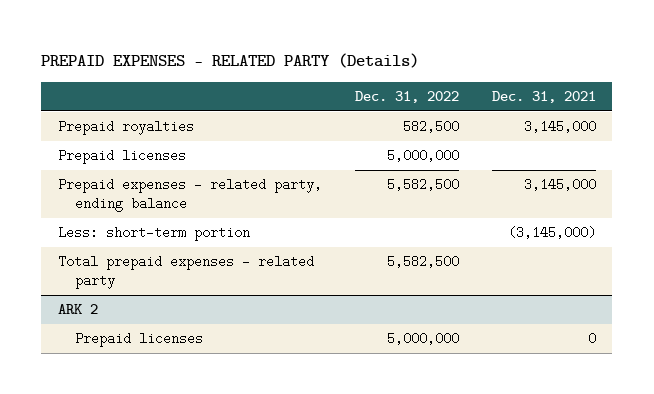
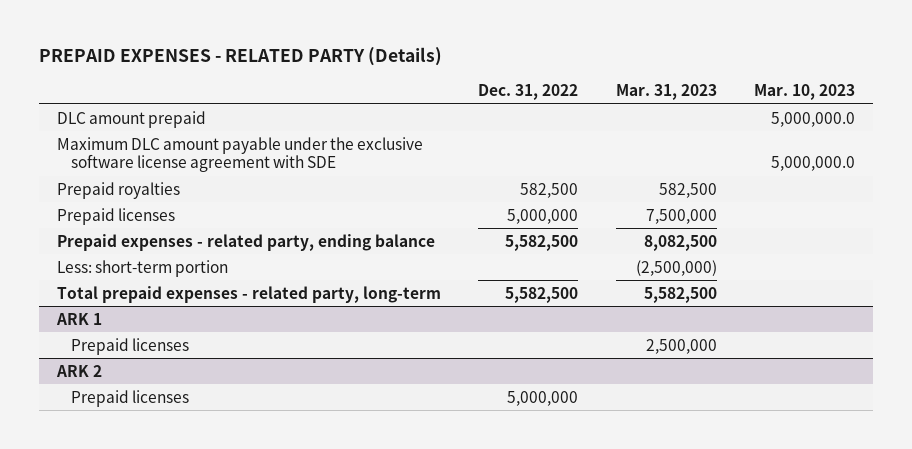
- | Dec. 31, 2022 | Dec. 31, 2021
+ | Dec. 31, 2022 | Mar. 31, 2023 | Mar. 10, 2023
+ DLC amount prepaid | | | 5,000,000.0
+ Maximum DLC amount payable under the exclusive software license agreement with SDE | | | 5,000,000.0
- Total prepaid expenses - related party | 5,582,500 |
+ Total prepaid expenses - related party, long-term | 5,582,500 | 5,582,500 |
+ ARK 1
+ Prepaid licenses | | 2,500,000 |

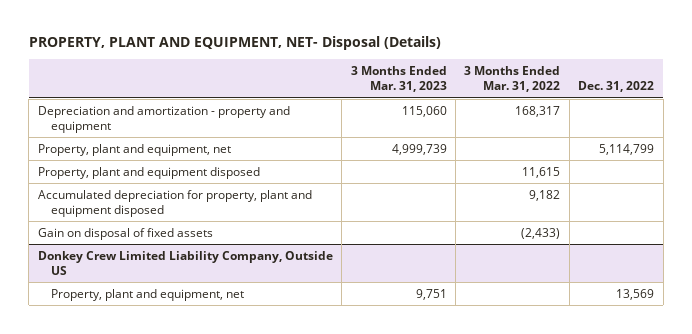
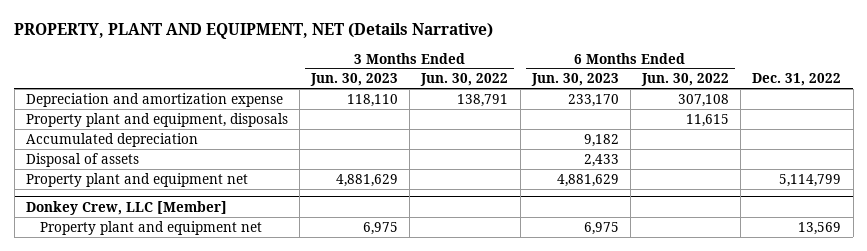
- PROPERTY, PLANT AND EQUIPMENT, NET- Disposal (Details)
+ PROPERTY, PLANT AND EQUIPMENT, NET (Details Narrative)
- | 3 Months Ended Mar. 31, 2023 | 3 Months Ended Mar. 31, 2022 | Dec. 31, 2022
+ | 3 Months Ended Jun. 30, 2023 | 3 Months Ended Jun. 30, 2022 | 6 Months Ended Jun. 30, 2023 | 6 Months Ended Jun. 30, 2022 | Dec. 31, 2022
- Depreciation and amortization - property and equipment | 115,060 | 168,317 |
- Property, plant and equipment, net | 4,999,739 | | 5,114,799
- Property, plant and equipment disposed | | 11,615 |
- Accumulated depreciation for property, plant and equipment disposed | | 9,182 |
- Gain on disposal of fixed assets | | (2,433) |
- Donkey Crew Limited Liability Company, Outside US
- Property, plant and equipment, net | 9,751 | | 13,569
+ Depreciation and amortization expense | 118,110 | 138,791 | 233,170 | 307,108 |
+ Property plant and equipment, disposals | | | | 11,615 |
+ Accumulated depreciation | | | 9,182 | |
+ Disposal of assets | | | 2,433 | |
+ Property plant and equipment net | 4,881,629 | | 4,881,629 | | 5,114,799
+ Donkey Crew, LLC [Member]
+ Property plant and equipment net | 6,975 | | 6,975 | | 13,569

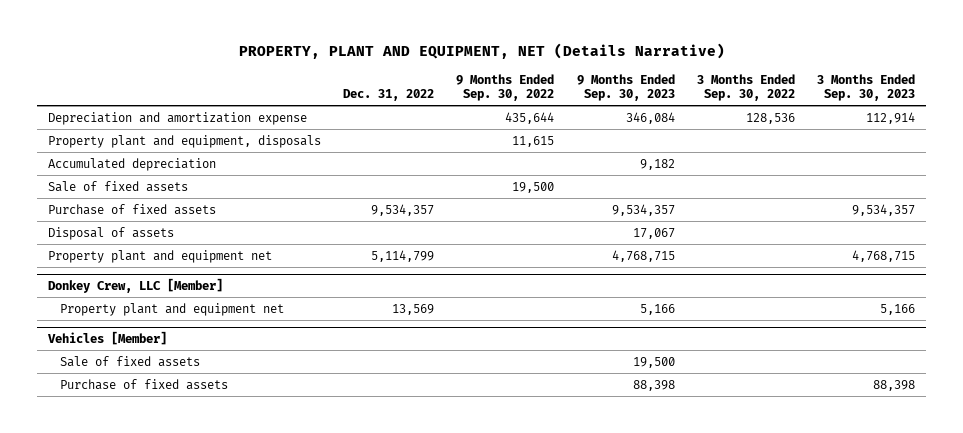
- | 3 Months Ended Jun. 30, 2023 | 3 Months Ended Jun. 30, 2022 | 6 Months Ended Jun. 30, 2023 | 6 Months Ended Jun. 30, 2022 | Dec. 31, 2022
+ | Dec. 31, 2022 | 9 Months Ended Sep. 30, 2022 | 9 Months Ended Sep. 30, 2023 | 3 Months Ended Sep. 30, 2022 | 3 Months Ended Sep. 30, 2023
+ Sale of fixed assets | | 19,500 | | |
+ Purchase of fixed assets | 9,534,357 | | 9,534,357 | | 9,534,357
+ Vehicles [Member]
+ Sale of fixed assets | | | 19,500 | |
+ Purchase of fixed assets | | | 88,398 | | 88,398

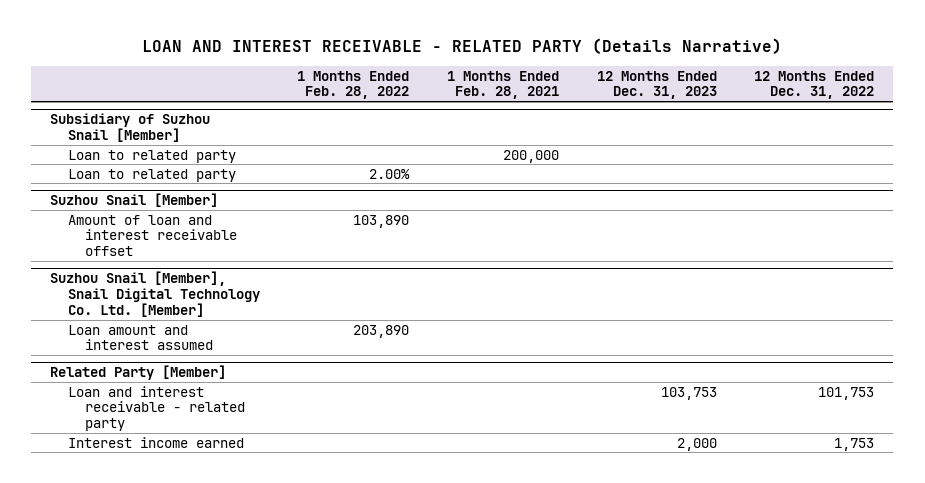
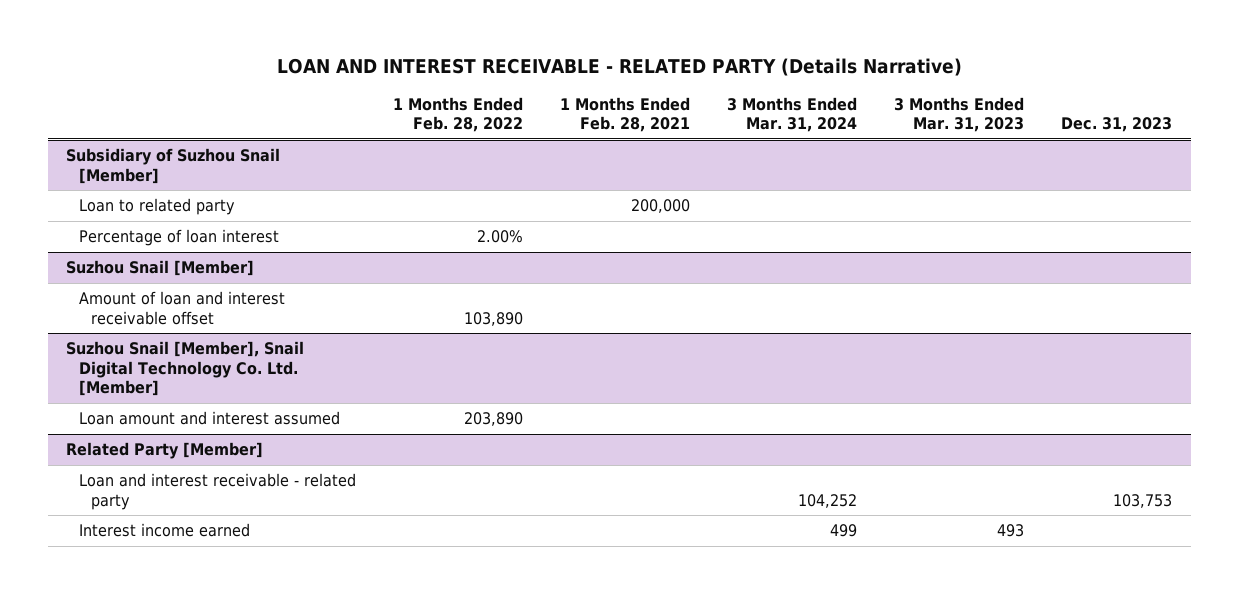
- | 1 Months Ended Feb. 28, 2022 | 1 Months Ended Feb. 28, 2021 | 12 Months Ended Dec. 31, 2023 | 12 Months Ended Dec. 31, 2022
+ | 1 Months Ended Feb. 28, 2022 | 1 Months Ended Feb. 28, 2021 | 3 Months Ended Mar. 31, 2024 | 3 Months Ended Mar. 31, 2023 | Dec. 31, 2023
@ Subsidiary of Suzhou Snail [Member]
- Loan to related party | 2.00% | | |
+ Percentage of loan interest | 2.00% | | | |

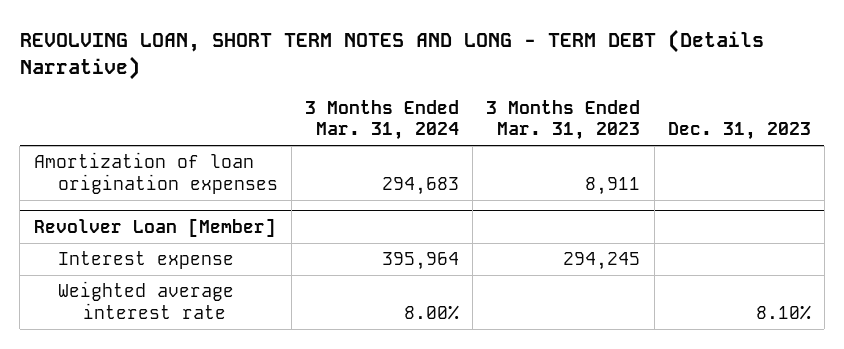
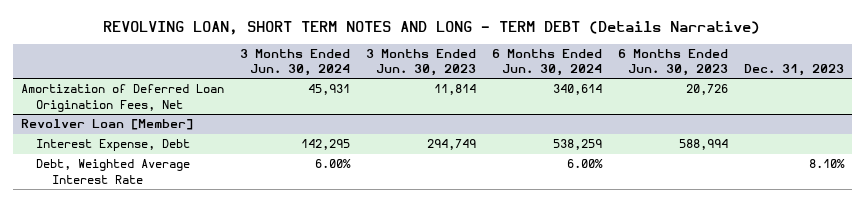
- | 3 Months Ended Mar. 31, 2024 | 3 Months Ended Mar. 31, 2023 | Dec. 31, 2023
+ | 3 Months Ended Jun. 30, 2024 | 3 Months Ended Jun. 30, 2023 | 6 Months Ended Jun. 30, 2024 | 6 Months Ended Jun. 30, 2023 | Dec. 31, 2023
- Amortization of loan origination expenses | 294,683 | 8,911 |
+ Amortization of Deferred Loan Origination Fees, Net | 45,931 | 11,814 | 340,614 | 20,726 |
@ Revolver Loan [Member]
- Interest expense | 395,964 | 294,245 |
- Weighted average interest rate | 8.00% | | 8.10%
+ Interest Expense, Debt | 142,295 | 294,749 | 538,259 | 588,994 |
+ Debt, Weighted Average Interest Rate | 6.00% | | 6.00% | | 8.10%

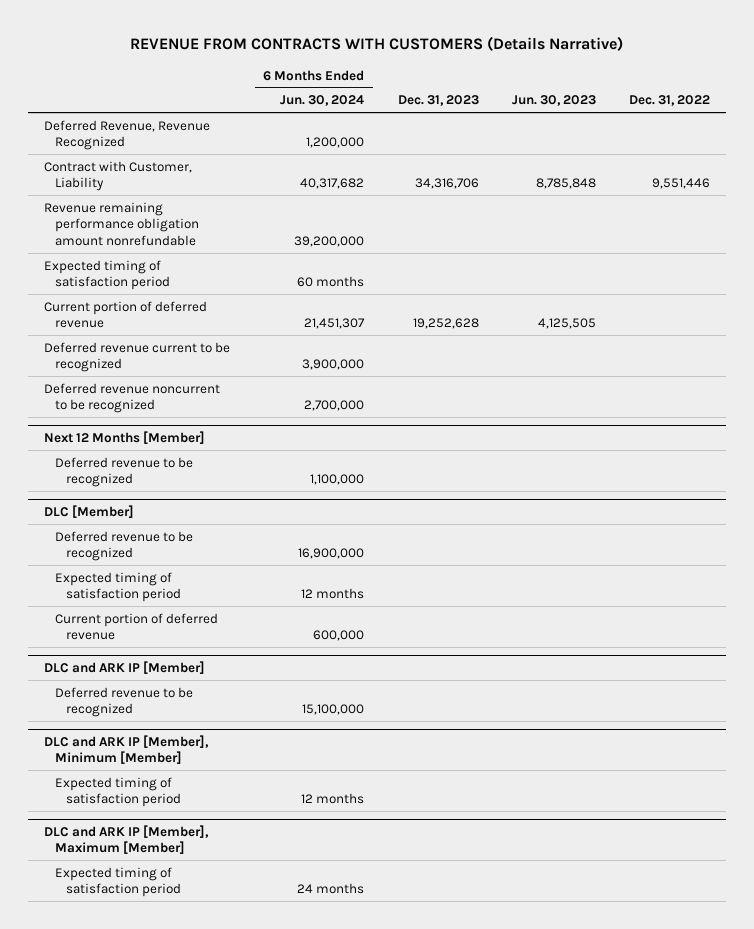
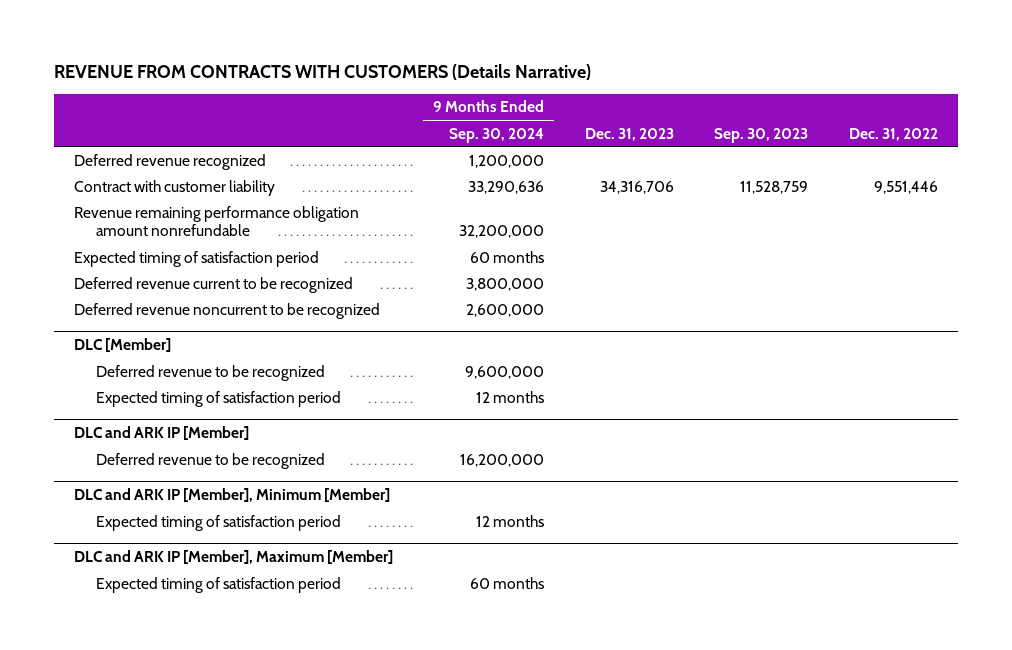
- | 6 Months Ended Jun. 30, 2024 | Dec. 31, 2023 | Jun. 30, 2023 | Dec. 31, 2022
+ | 9 Months Ended Sep. 30, 2024 | Dec. 31, 2023 | Sep. 30, 2023 | Dec. 31, 2022
- Deferred Revenue, Revenue Recognized | 1,200,000 | | |
- Contract with Customer, Liability | 40,317,682 | 34,316,706 | 8,785,848 | 9,551,446
+ Deferred revenue recognized | 1,200,000 | | |
+ Contract with customer liability | 33,290,636 | 34,316,706 | 11,528,759 | 9,551,446
- Current portion of deferred revenue | 21,451,307 | 19,252,628 | 4,125,505 |
- Next 12 Months [Member]
- Deferred revenue to be recognized | 1,100,000 | | |
@ DLC [Member]
- Current portion of deferred revenue | 600,000 | | |

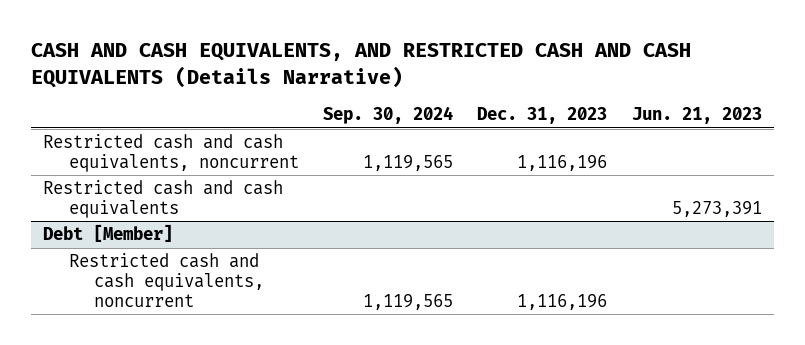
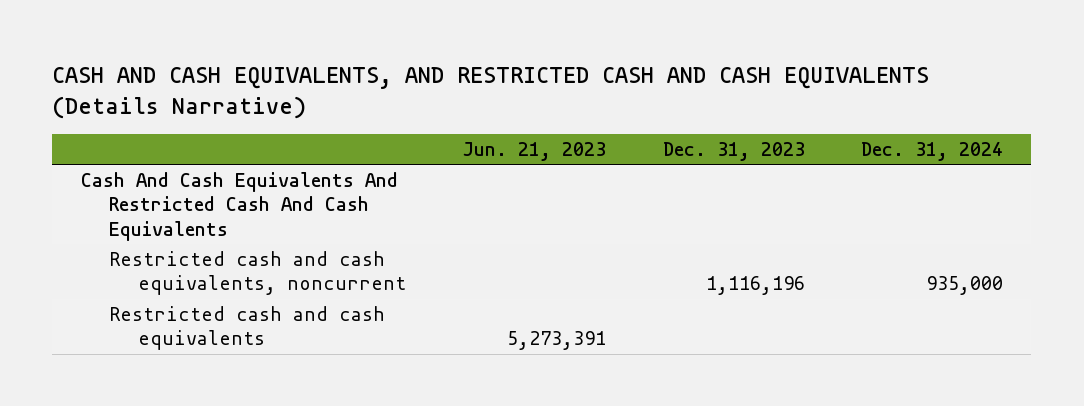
- | Sep. 30, 2024 | Dec. 31, 2023 | Jun. 21, 2023
+ | Jun. 21, 2023 | Dec. 31, 2023 | Dec. 31, 2024
+ Cash And Cash Equivalents And Restricted Cash And Cash Equivalents
- Debt [Member]
- Restricted cash and cash equivalents, noncurrent | 1,119,565 | 1,116,196 |

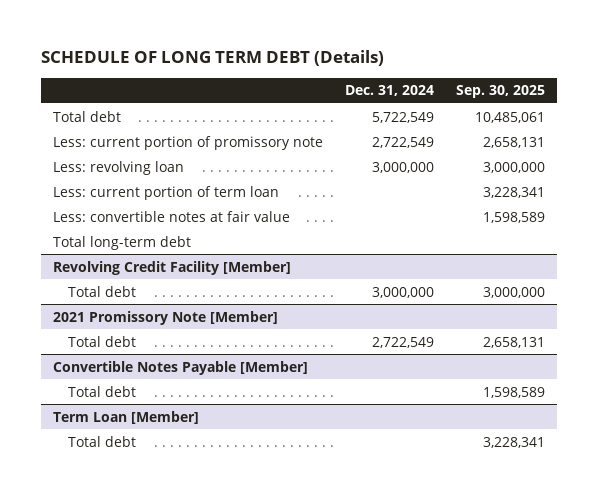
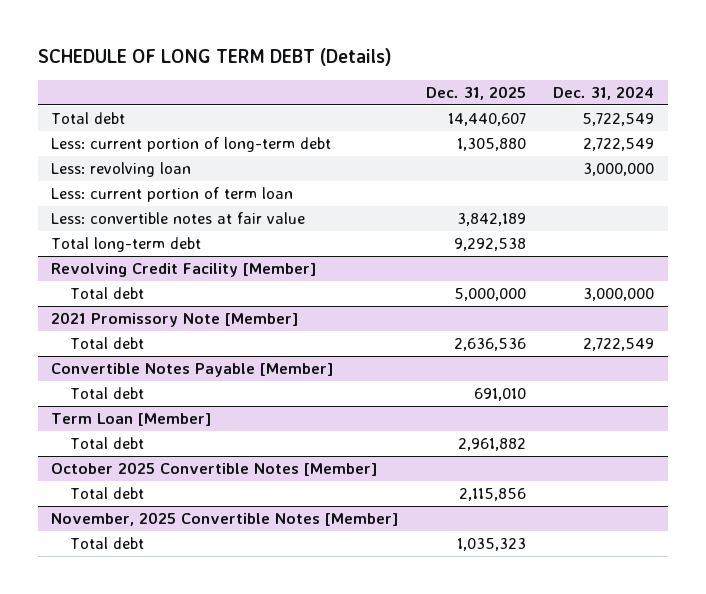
- | Dec. 31, 2024 | Sep. 30, 2025
+ | Dec. 31, 2025 | Dec. 31, 2024
- Less: current portion of promissory note | 2,722,549 | 2,658,131
+ Less: current portion of long-term debt | 1,305,880 | 2,722,549
+ October 2025 Convertible Notes [Member]
+ Total debt | 2,115,856 |
+ November, 2025 Convertible Notes [Member]
+ Total debt | 1,035,323 |

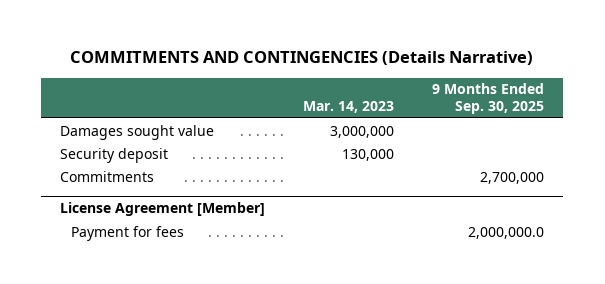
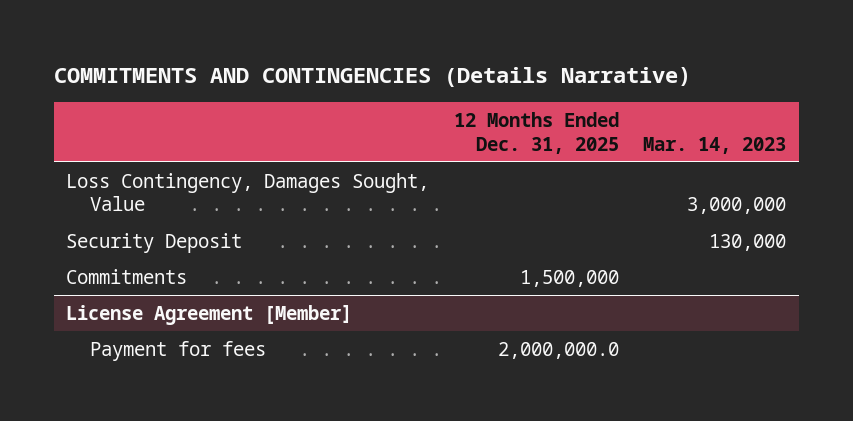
- | Mar. 14, 2023 | 9 Months Ended Sep. 30, 2025
+ | 12 Months Ended Dec. 31, 2025 | Mar. 14, 2023
- Damages sought value | 3,000,000 |
- Security deposit | 130,000 |
+ Loss Contingency, Damages Sought, Value | | 3,000,000
+ Security Deposit | | 130,000

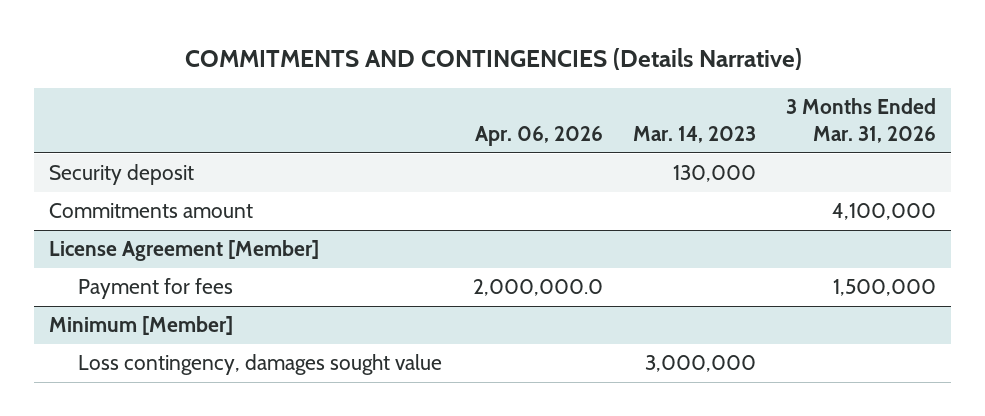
- | 12 Months Ended Dec. 31, 2025 | Mar. 14, 2023
+ | Apr. 06, 2026 | Mar. 14, 2023 | 3 Months Ended Mar. 31, 2026
- Loss Contingency, Damages Sought, Value | | 3,000,000
- Security Deposit | | 130,000
- Commitments | 1,500,000 |
+ Security deposit | | 130,000 |
+ Commitments amount | | | 4,100,000
+ Minimum [Member]
+ Loss contingency, damages sought value | | 3,000,000 |

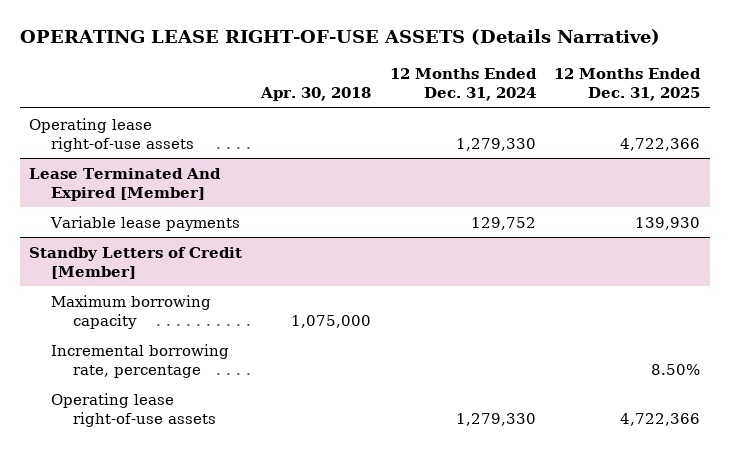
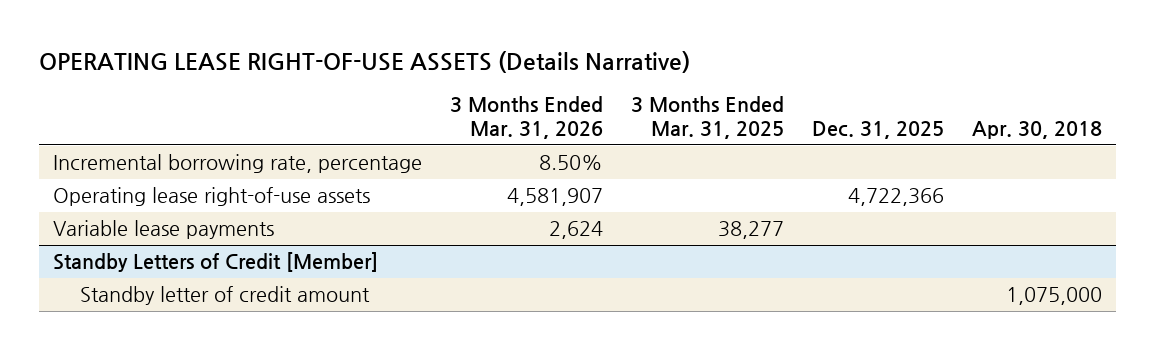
- | Apr. 30, 2018 | 12 Months Ended Dec. 31, 2024 | 12 Months Ended Dec. 31, 2025
+ | 3 Months Ended Mar. 31, 2026 | 3 Months Ended Mar. 31, 2025 | Dec. 31, 2025 | Apr. 30, 2018
+ Incremental borrowing rate, percentage | 8.50% | | |
- Lease Terminated And Expired [Member]
- Variable lease payments | | 129,752 | 139,930
+ Variable lease payments | 2,624 | 38,277 | |
@ Standby Letters of Credit [Member]
- Maximum borrowing capacity | 1,075,000 | |
- Incremental borrowing rate, percentage | | | 8.50%
- Operating lease right-of-use assets | | 1,279,330 | 4,722,366
+ Standby letter of credit amount | | | | 1,075,000

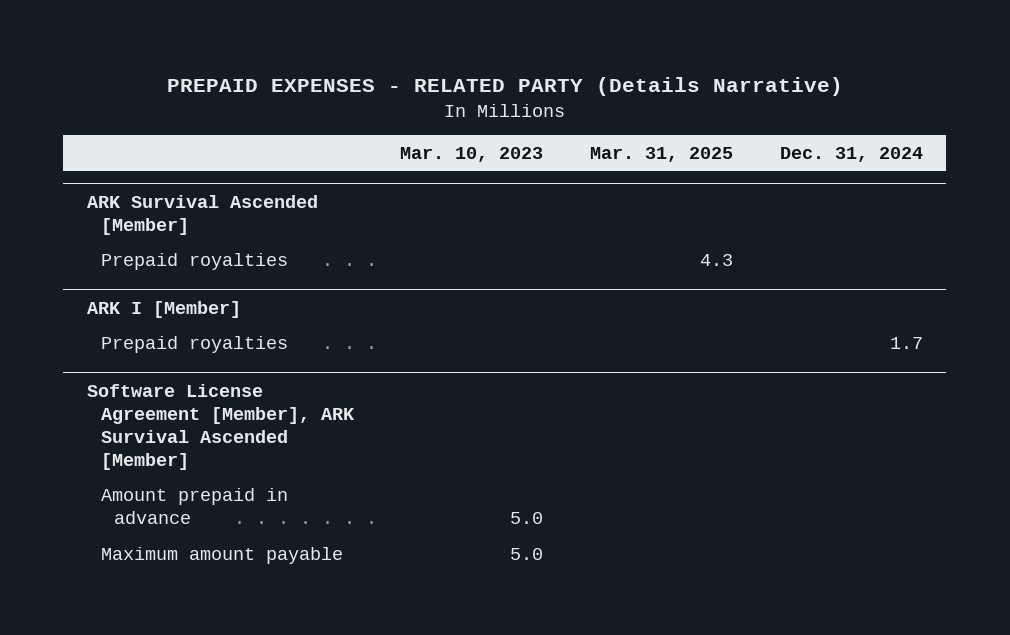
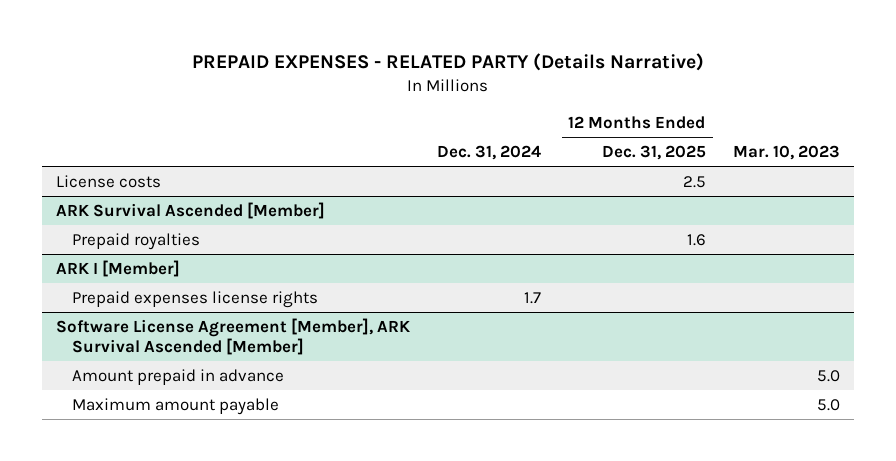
- | Mar. 10, 2023 | Mar. 31, 2025 | Dec. 31, 2024
+ | Dec. 31, 2024 | 12 Months Ended Dec. 31, 2025 | Mar. 10, 2023
+ License costs | | 2.5 |
@ ARK I [Member]
- Prepaid royalties | | | 1.7
+ Prepaid expenses license rights | 1.7 | |

